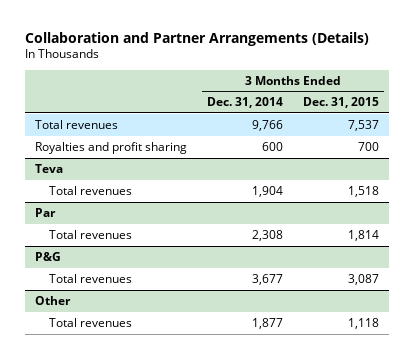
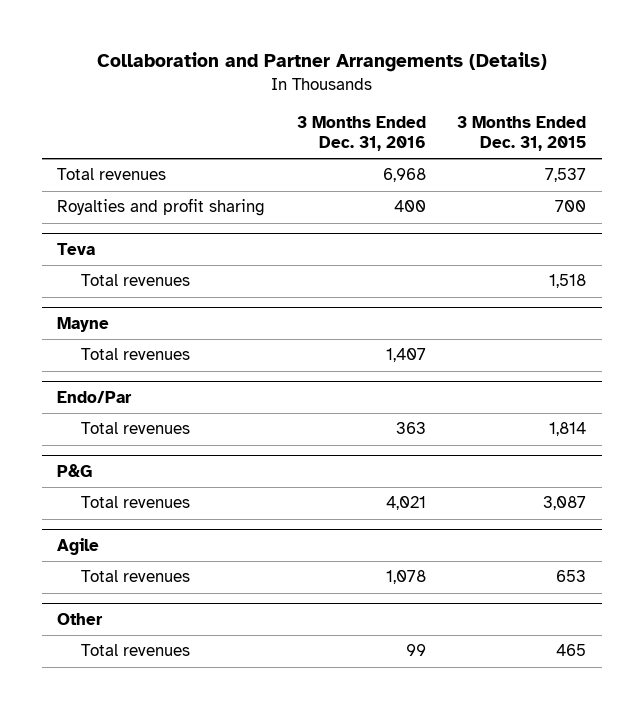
- | 3 Months Ended Dec. 31, 2014 | 3 Months Ended Dec. 31, 2015
+ | 3 Months Ended Dec. 31, 2016 | 3 Months Ended Dec. 31, 2015
- Par
+ Mayne
+ Total revenues | 1,407 |
+ Endo/Par
+ Agile
+ Total revenues | 1,078 | 653
@ Other
- Total revenues | 1,877 | 1,118
+ Total revenues | 99 | 465

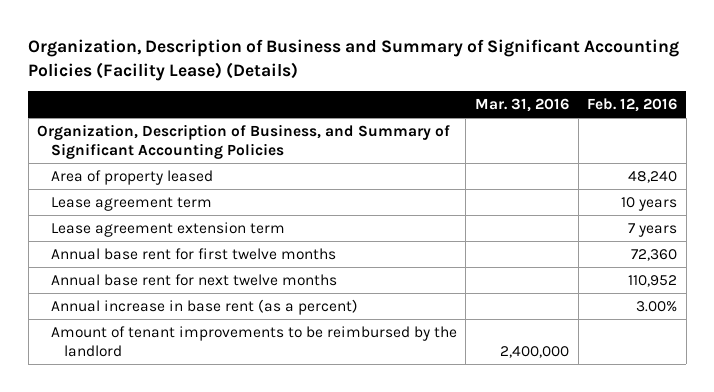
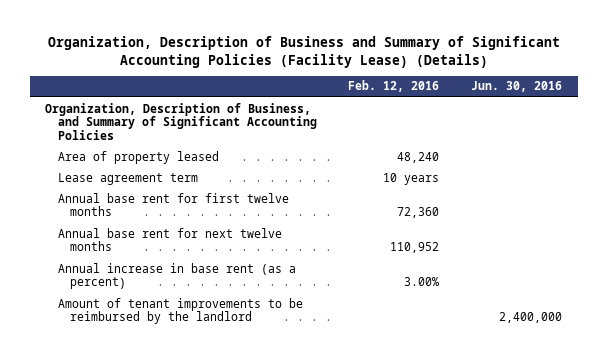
- | Mar. 31, 2016 | Feb. 12, 2016
+ | Feb. 12, 2016 | Jun. 30, 2016
- Lease agreement extension term | | 7 years

